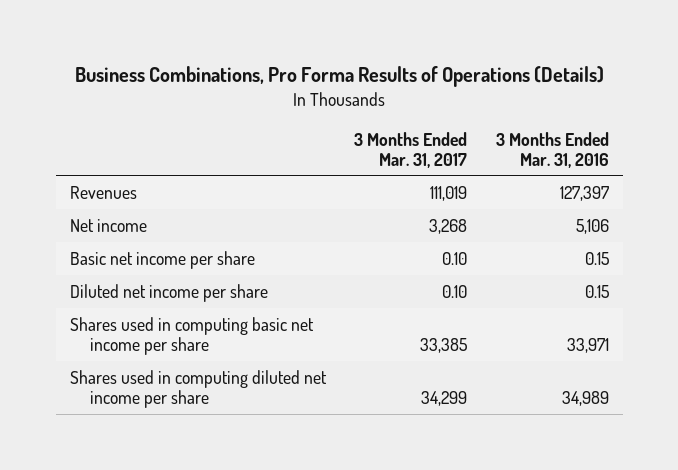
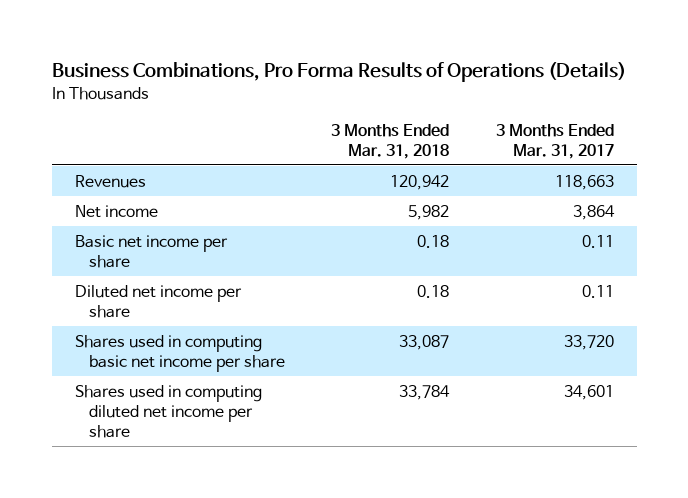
- | 3 Months Ended Mar. 31, 2017 | 3 Months Ended Mar. 31, 2016
+ | 3 Months Ended Mar. 31, 2018 | 3 Months Ended Mar. 31, 2017
- Revenues | 111,019 | 127,397
- Net income | 3,268 | 5,106
- Basic net income per share | 0.10 | 0.15
- Diluted net income per share | 0.10 | 0.15
- Shares used in computing basic net income per share | 33,385 | 33,971
- Shares used in computing diluted net income per share | 34,299 | 34,989
+ Revenues | 120,942 | 118,663
+ Net income | 5,982 | 3,864
+ Basic net income per share | 0.18 | 0.11
+ Diluted net income per share | 0.18 | 0.11
+ Shares used in computing basic net income per share | 33,087 | 33,720
+ Shares used in computing diluted net income per share | 33,784 | 34,601

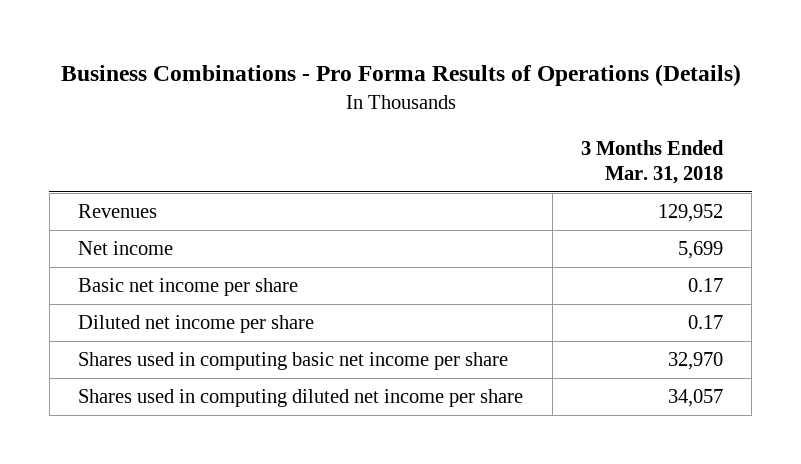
- Business Combinations, Pro Forma Results of Operations (Details)
+ Business Combinations - Pro Forma Results of Operations (Details)
- | 3 Months Ended Mar. 31, 2018 | 3 Months Ended Mar. 31, 2017
+ | 3 Months Ended Mar. 31, 2018
- Revenues | 120,942 | 118,663
- Net income | 5,982 | 3,864
- Basic net income per share | 0.18 | 0.11
- Diluted net income per share | 0.18 | 0.11
- Shares used in computing basic net income per share | 33,087 | 33,720
- Shares used in computing diluted net income per share | 33,784 | 34,601
+ Revenues | 129,952
+ Net income | 5,699
+ Basic net income per share | 0.17
+ Diluted net income per share | 0.17
+ Shares used in computing basic net income per share | 32,970
+ Shares used in computing diluted net income per share | 34,057

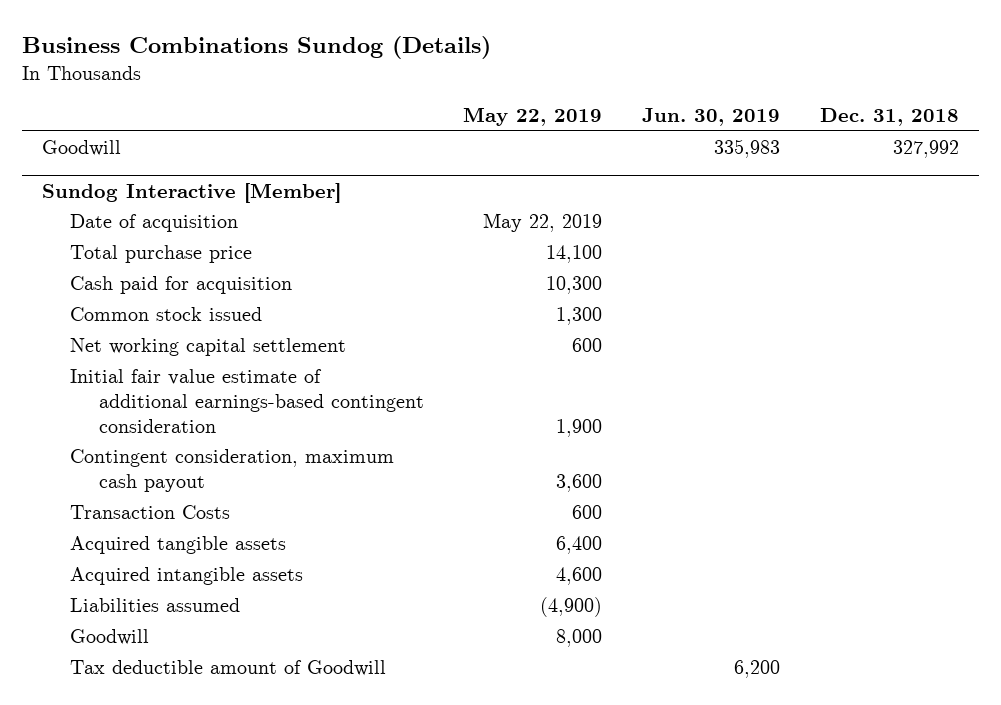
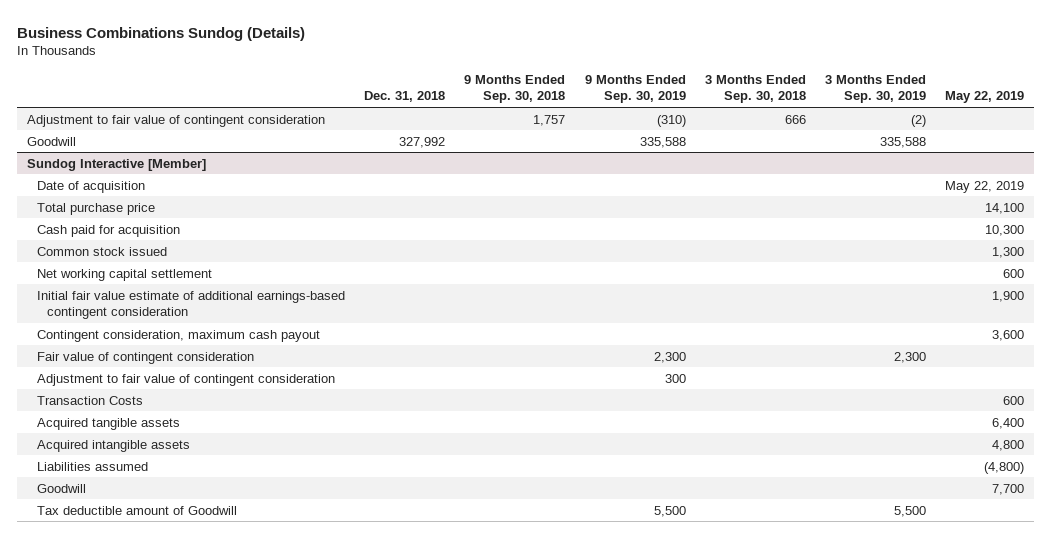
- | May 22, 2019 | Jun. 30, 2019 | Dec. 31, 2018
+ | Dec. 31, 2018 | 9 Months Ended Sep. 30, 2018 | 9 Months Ended Sep. 30, 2019 | 3 Months Ended Sep. 30, 2018 | 3 Months Ended Sep. 30, 2019 | May 22, 2019
+ Adjustment to fair value of contingent consideration | | 1,757 | (310) | 666 | (2) |
@ Sundog Interactive [Member]
+ Fair value of contingent consideration | | | 2,300 | | 2,300 |
+ Adjustment to fair value of contingent consideration | | | 300 | | |
- Acquired intangible assets | 4,600 | |
- Liabilities assumed | (4,900) | |
- Goodwill | 8,000 | |
+ Acquired intangible assets | | | | | | 4,800
+ Liabilities assumed | | | | | | (4,800)
+ Goodwill | | | | | | 7,700

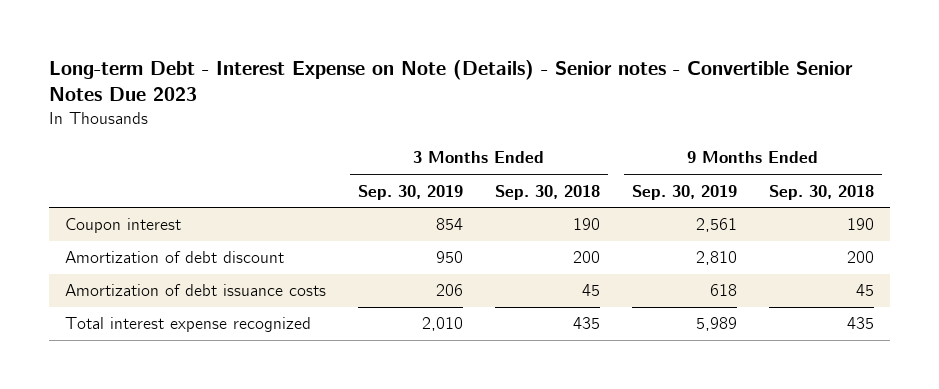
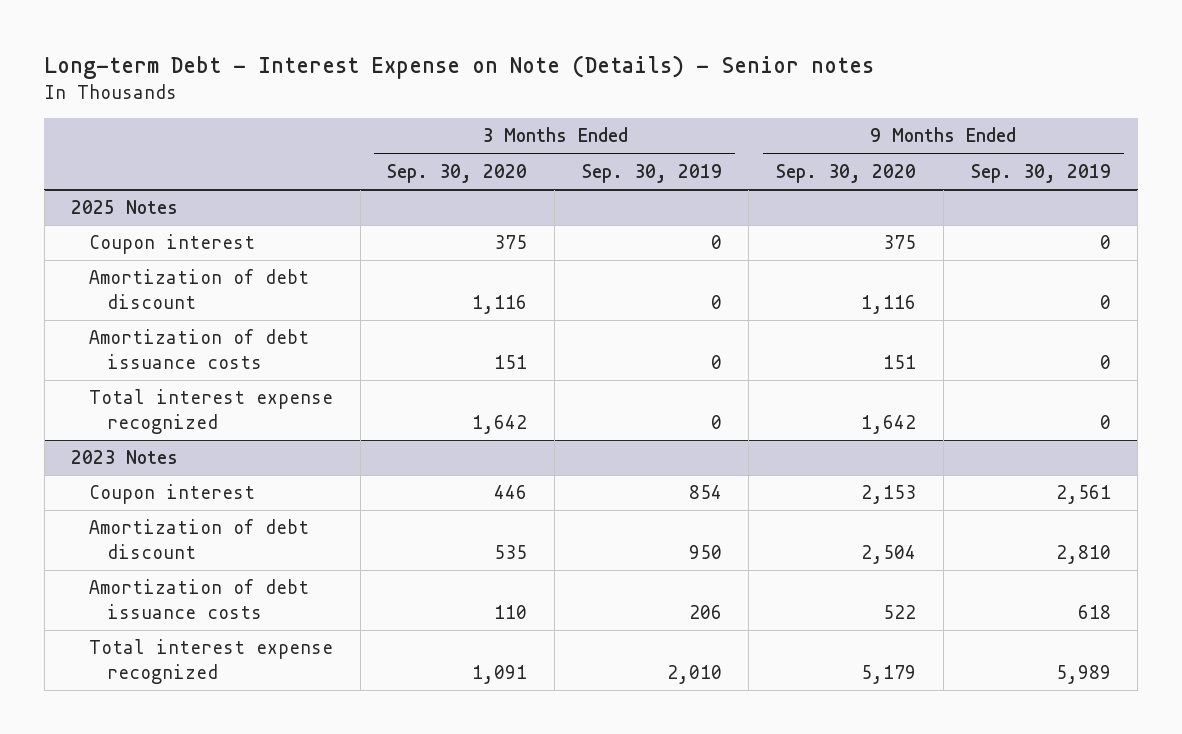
- Long-term Debt - Interest Expense on Note (Details) - Senior notes - Convertible Senior Notes Due 2023
+ Long-term Debt - Interest Expense on Note (Details) - Senior notes
- | 3 Months Ended Sep. 30, 2019 | 3 Months Ended Sep. 30, 2018 | 9 Months Ended Sep. 30, 2019 | 9 Months Ended Sep. 30, 2018
+ | 3 Months Ended Sep. 30, 2020 | 3 Months Ended Sep. 30, 2019 | 9 Months Ended Sep. 30, 2020 | 9 Months Ended Sep. 30, 2019
+ 2025 Notes
+ Coupon interest | 375 | 0 | 375 | 0
+ Amortization of debt discount | 1,116 | 0 | 1,116 | 0
+ Amortization of debt issuance costs | 151 | 0 | 151 | 0
+ Total interest expense recognized | 1,642 | 0 | 1,642 | 0
+ 2023 Notes

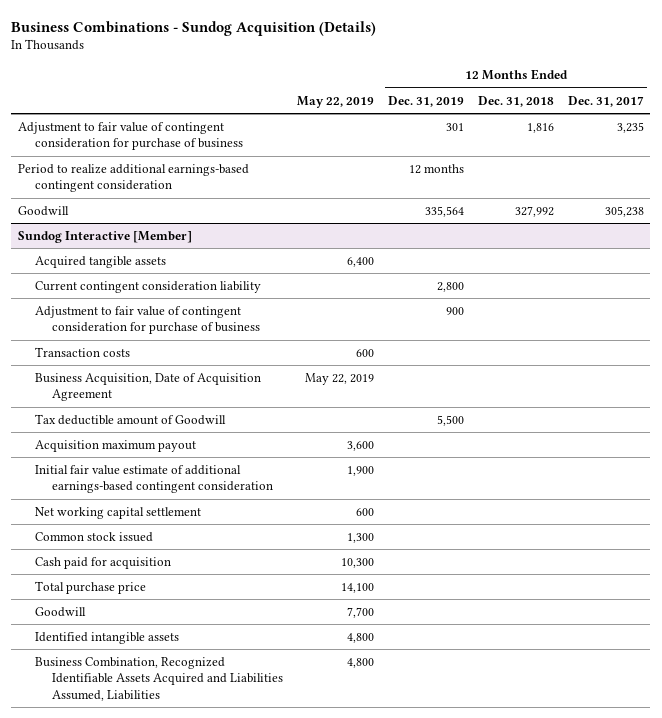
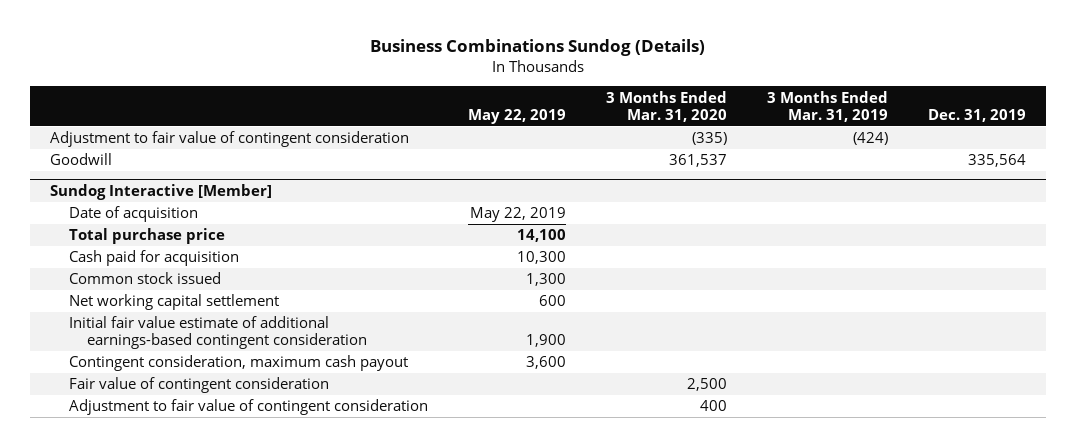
- Business Combinations - Sundog Acquisition (Details)
+ Business Combinations Sundog (Details)
- | May 22, 2019 | 12 Months Ended Dec. 31, 2019 | 12 Months Ended Dec. 31, 2018 | 12 Months Ended Dec. 31, 2017
+ | May 22, 2019 | 3 Months Ended Mar. 31, 2020 | 3 Months Ended Mar. 31, 2019 | Dec. 31, 2019
- Adjustment to fair value of contingent consideration for purchase of business | | 301 | 1,816 | 3,235
- Period to realize additional earnings-based contingent consideration | | 12 months | |
+ Adjustment to fair value of contingent consideration | | (335) | (424) |
@ Sundog Interactive [Member]
- Acquired tangible assets | 6,400 | | |
- Current contingent consideration liability | | 2,800 | |
- Adjustment to fair value of contingent consideration for purchase of business | | 900 | |
- Transaction costs | 600 | | |
- Business Acquisition, Date of Acquisition Agreement | May 22, 2019 | | |
- Tax deductible amount of Goodwill | | 5,500 | |
- Acquisition maximum payout | 3,600 | | |
+ Date of acquisition | May 22, 2019 | | |
- Goodwill | 7,700 | | |
- Identified intangible assets | 4,800 | | |
- Business Combination, Recognized Identifiable Assets Acquired and Liabilities Assumed, Liabilities | 4,800 | | |
moved down: Cash paid for acquisition | 10,300 | | |
moved down: Common stock issued | 1,300 | | |
moved down: Net working capital settlement | 600 | | |
moved down: Initial fair value estimate of additional earnings-based contingent consideration | 1,900 | | |
+ Contingent consideration, maximum cash payout | 3,600 | | |
+ Fair value of contingent consideration | | 2,500 | |
+ Adjustment to fair value of contingent consideration | | 400 | |

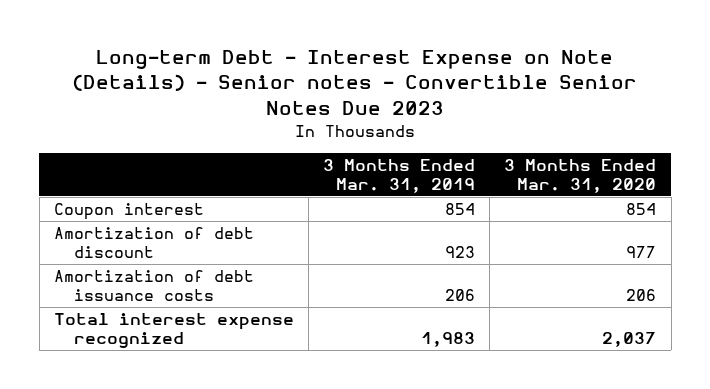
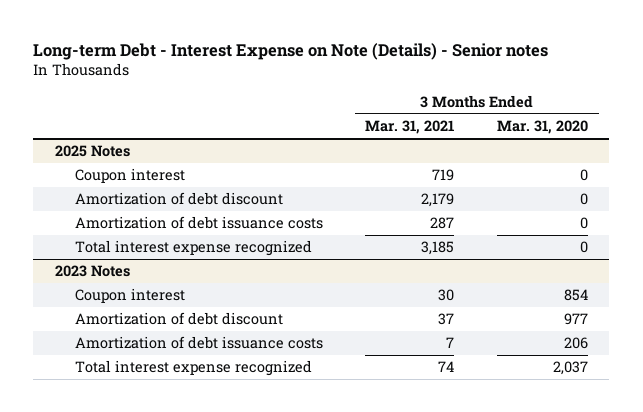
- Long-term Debt - Interest Expense on Note (Details) - Senior notes - Convertible Senior Notes Due 2023
+ Long-term Debt - Interest Expense on Note (Details) - Senior notes
- | 3 Months Ended Mar. 31, 2019 | 3 Months Ended Mar. 31, 2020
+ | 3 Months Ended Mar. 31, 2021 | 3 Months Ended Mar. 31, 2020
+ 2025 Notes
+ Coupon interest | 719 | 0
+ Amortization of debt discount | 2,179 | 0
+ Amortization of debt issuance costs | 287 | 0
+ Total interest expense recognized | 3,185 | 0
+ 2023 Notes

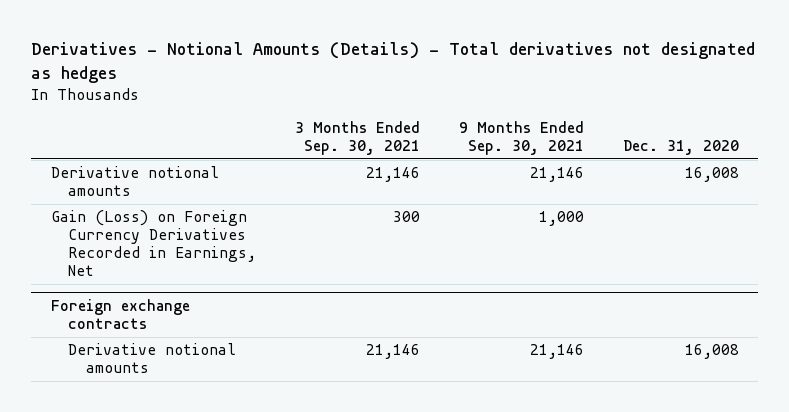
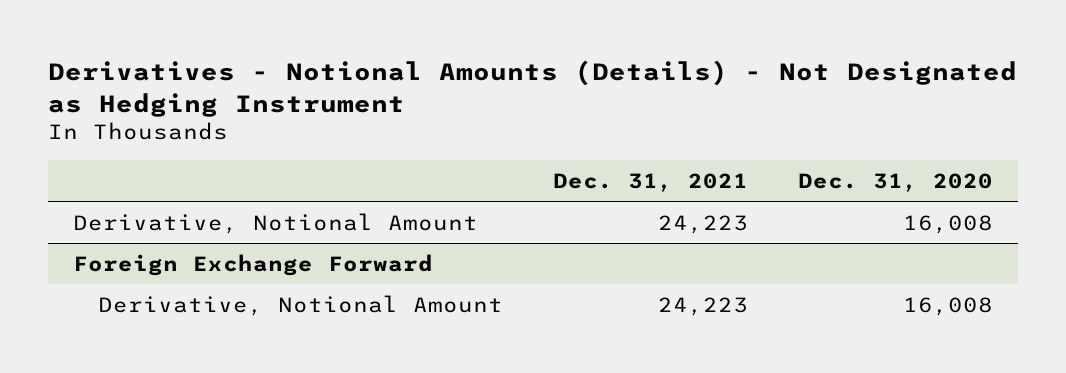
- Derivatives - Notional Amounts (Details) - Total derivatives not designated as hedges
+ Derivatives - Notional Amounts (Details) - Not Designated as Hedging Instrument
- | 3 Months Ended Sep. 30, 2021 | 9 Months Ended Sep. 30, 2021 | Dec. 31, 2020
+ | Dec. 31, 2021 | Dec. 31, 2020
- Derivative notional amounts | 21,146 | 21,146 | 16,008
- Gain (Loss) on Foreign Currency Derivatives Recorded in Earnings, Net | 300 | 1,000 |
- Foreign exchange contracts
- Derivative notional amounts | 21,146 | 21,146 | 16,008
+ Derivative, Notional Amount | 24,223 | 16,008
+ Foreign Exchange Forward
+ Derivative, Notional Amount | 24,223 | 16,008

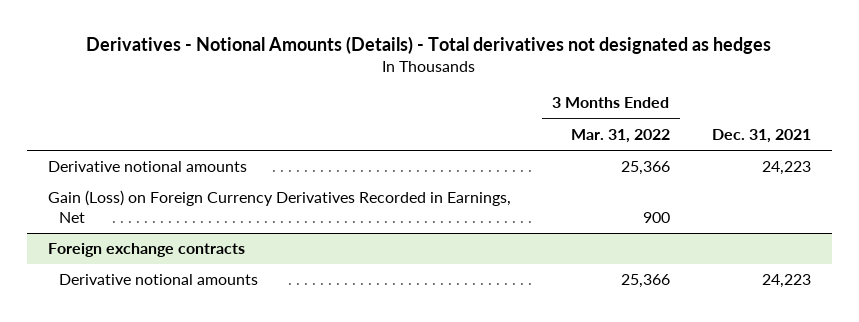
- Derivatives - Notional Amounts (Details) - Not Designated as Hedging Instrument
+ Derivatives - Notional Amounts (Details) - Total derivatives not designated as hedges
- | Dec. 31, 2021 | Dec. 31, 2020
+ | 3 Months Ended Mar. 31, 2022 | Dec. 31, 2021
- Derivative, Notional Amount | 24,223 | 16,008
- Foreign Exchange Forward
- Derivative, Notional Amount | 24,223 | 16,008
+ Derivative notional amounts | 25,366 | 24,223
+ Gain (Loss) on Foreign Currency Derivatives Recorded in Earnings, Net | 900 |
+ Foreign exchange contracts
+ Derivative notional amounts | 25,366 | 24,223

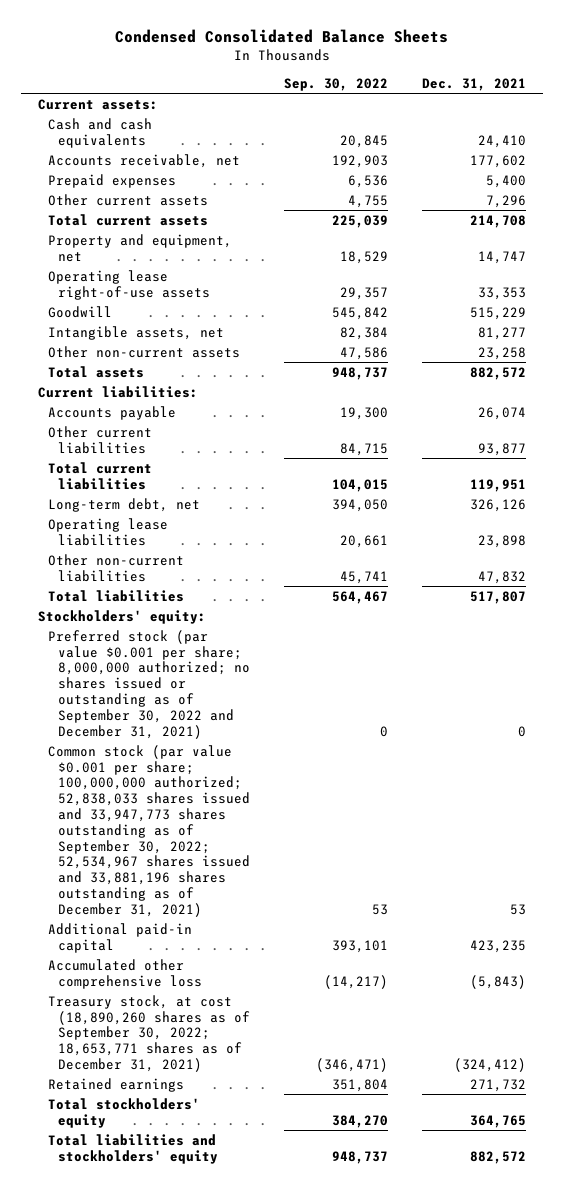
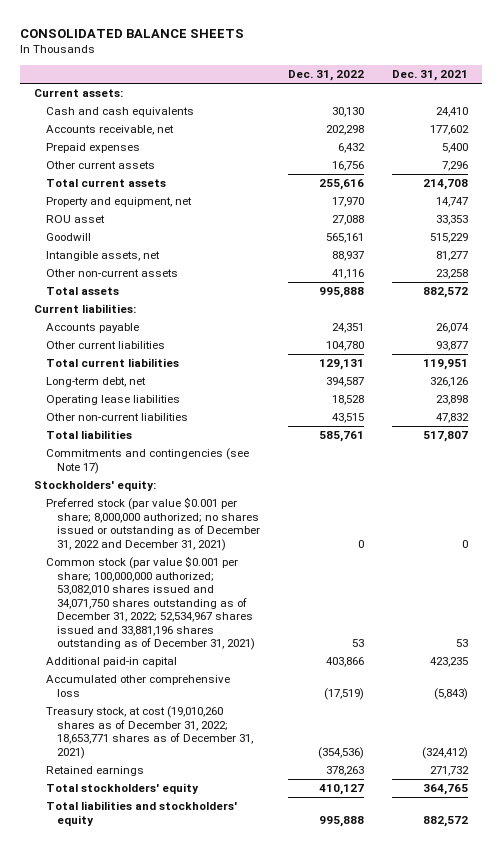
- Condensed Consolidated Balance Sheets
+ CONSOLIDATED BALANCE SHEETS
- | Sep. 30, 2022 | Dec. 31, 2021
+ | Dec. 31, 2022 | Dec. 31, 2021
- Operating lease right-of-use assets | 29,357 | 33,353
+ ROU asset | 27,088 | 33,353
+ Commitments and contingencies (see Note 17)
- Preferred stock (par value $0.001 per share; 8,000,000 authorized; no shares issued or outstanding as of September 30, 2022 and December 31, 2021) | 0 | 0
- Common stock (par value $0.001 per share; 100,000,000 authorized; 52,838,033 shares issued and 33,947,773 shares outstanding as of September 30, 2022; 52,534,967 shares issued and 33,881,196 shares outstanding as of December 31, 2021) | 53 | 53
+ Preferred stock (par value $0.001 per share; 8,000,000 authorized; no shares issued or outstanding as of December 31, 2022 and December 31, 2021) | 0 | 0
+ Common stock (par value $0.001 per share; 100,000,000 authorized; 53,082,010 shares issued and 34,071,750 shares outstanding as of December 31, 2022; 52,534,967 shares issued and 33,881,196 shares outstanding as of December 31, 2021) | 53 | 53
- Treasury stock, at cost (18,890,260 shares as of September 30, 2022; 18,653,771 shares as of December 31, 2021) | (346,471) | (324,412)
+ Treasury stock, at cost (19,010,260 shares as of December 31, 2022; 18,653,771 shares as of December 31, 2021) | (354,536) | (324,412)

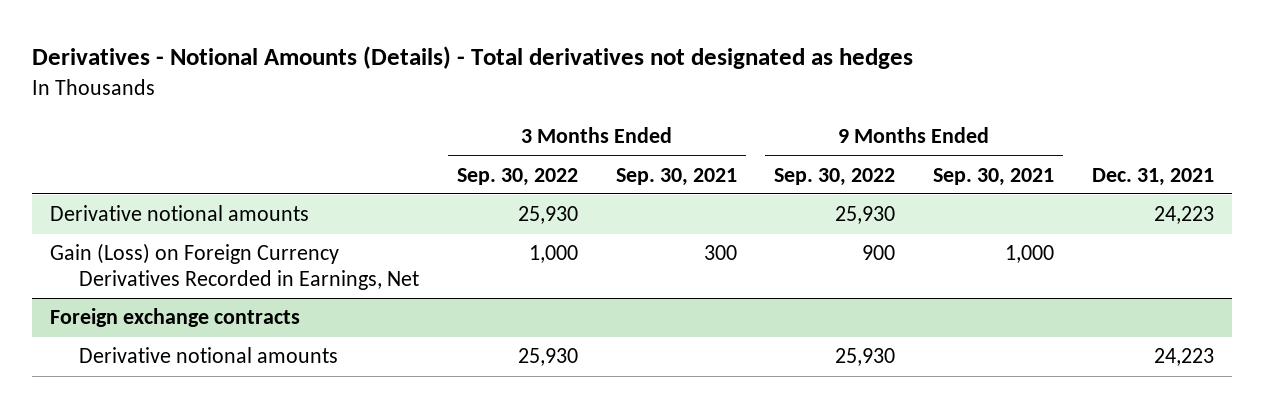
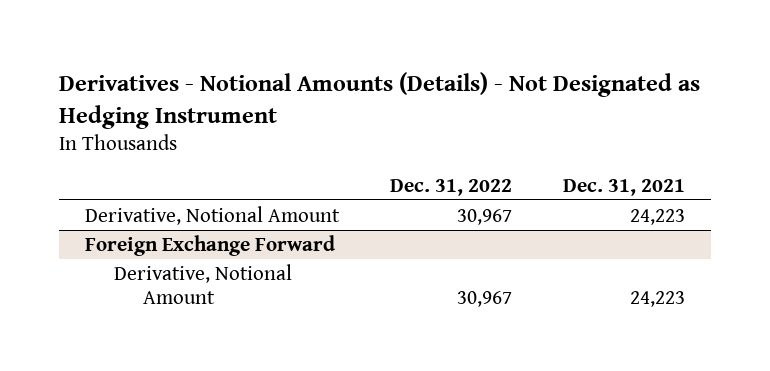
- Derivatives - Notional Amounts (Details) - Total derivatives not designated as hedges
+ Derivatives - Notional Amounts (Details) - Not Designated as Hedging Instrument
- | 3 Months Ended Sep. 30, 2022 | 3 Months Ended Sep. 30, 2021 | 9 Months Ended Sep. 30, 2022 | 9 Months Ended Sep. 30, 2021 | Dec. 31, 2021
+ | Dec. 31, 2022 | Dec. 31, 2021
- Derivative notional amounts | 25,930 | | 25,930 | | 24,223
- Gain (Loss) on Foreign Currency Derivatives Recorded in Earnings, Net | 1,000 | 300 | 900 | 1,000 |
- Foreign exchange contracts
- Derivative notional amounts | 25,930 | | 25,930 | | 24,223
+ Derivative, Notional Amount | 30,967 | 24,223
+ Foreign Exchange Forward
+ Derivative, Notional Amount | 30,967 | 24,223

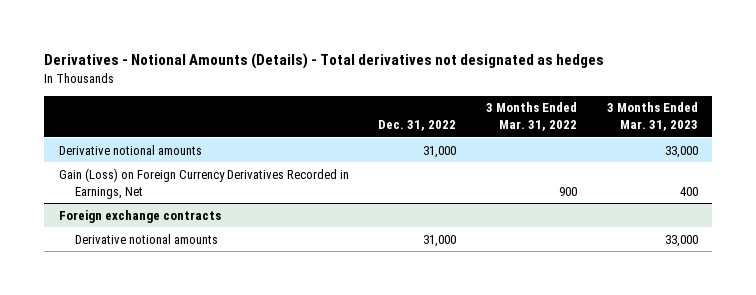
- Derivatives - Notional Amounts (Details) - Not Designated as Hedging Instrument
+ Derivatives - Notional Amounts (Details) - Total derivatives not designated as hedges
- | Dec. 31, 2022 | Dec. 31, 2021
+ | Dec. 31, 2022 | 3 Months Ended Mar. 31, 2022 | 3 Months Ended Mar. 31, 2023
- Derivative, Notional Amount | 30,967 | 24,223
- Foreign Exchange Forward
- Derivative, Notional Amount | 30,967 | 24,223
+ Derivative notional amounts | 31,000 | | 33,000
+ Gain (Loss) on Foreign Currency Derivatives Recorded in Earnings, Net | | 900 | 400
+ Foreign exchange contracts
+ Derivative notional amounts | 31,000 | | 33,000

